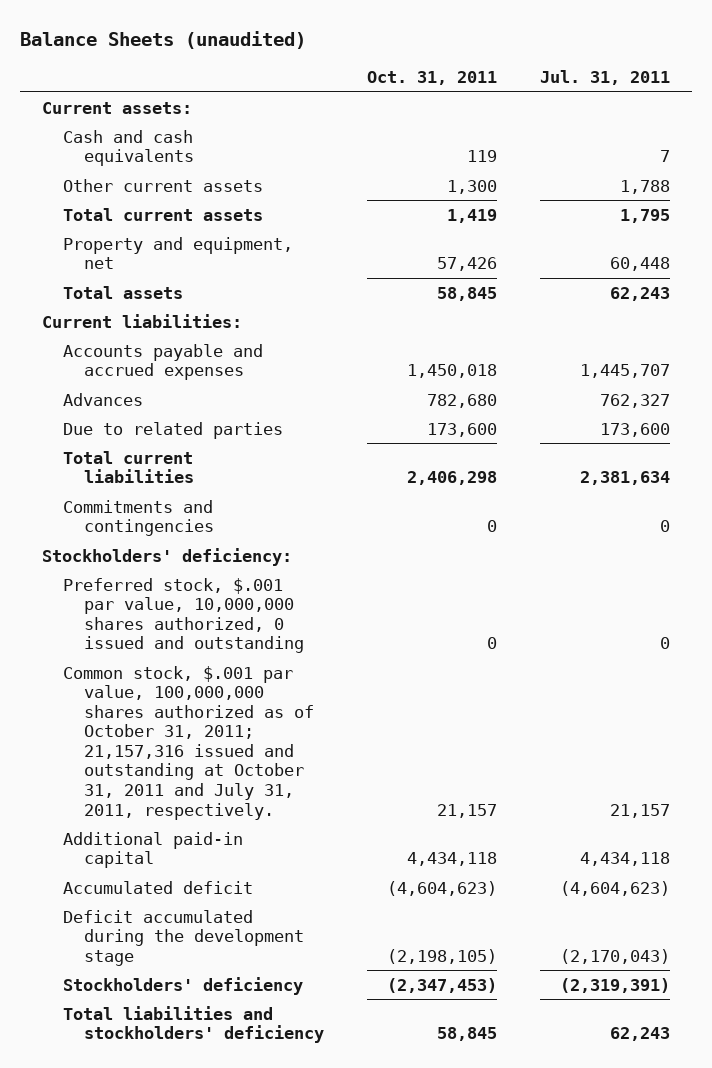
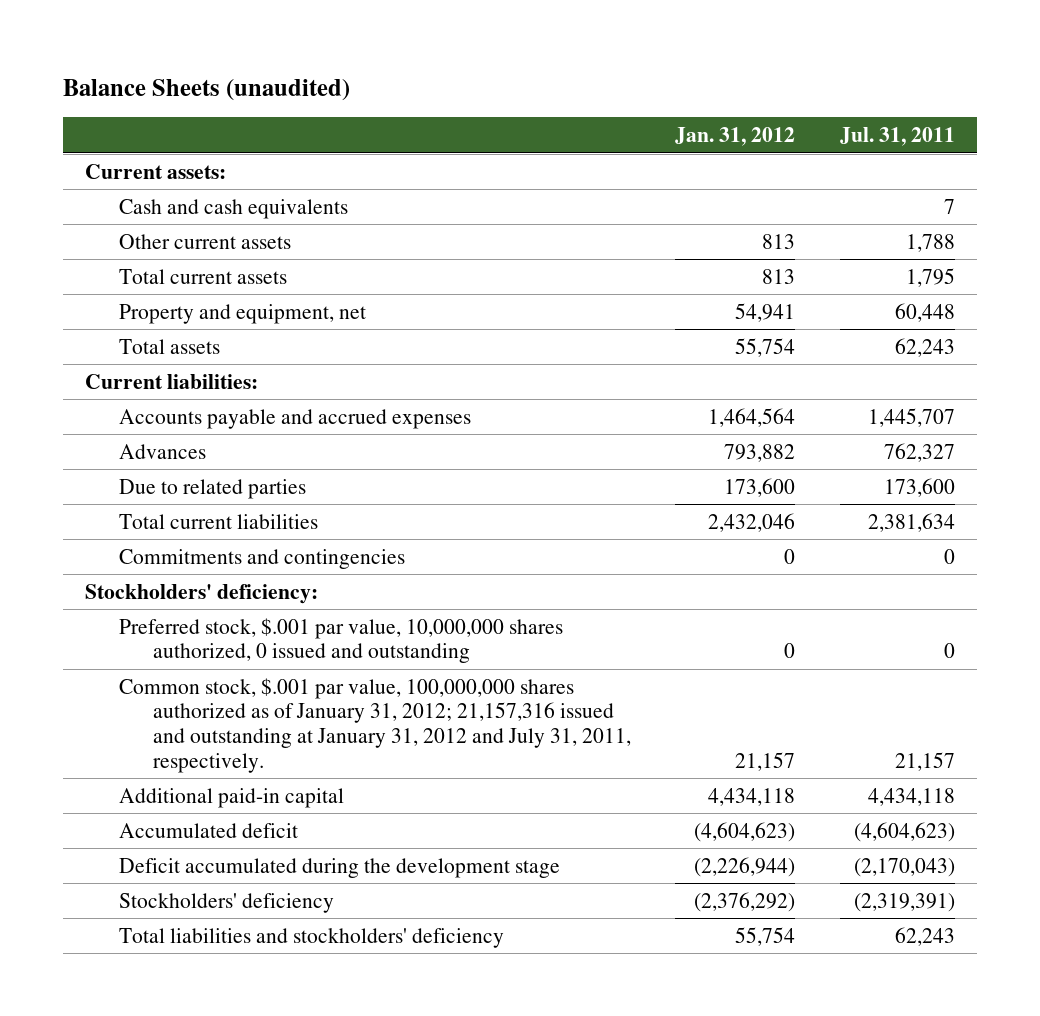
- | Oct. 31, 2011 | Jul. 31, 2011
+ | Jan. 31, 2012 | Jul. 31, 2011
- Common stock, $.001 par value, 100,000,000 shares authorized as of October 31, 2011; 21,157,316 issued and outstanding at October 31, 2011 and July 31, 2011, respectively. | 21,157 | 21,157
+ Common stock, $.001 par value, 100,000,000 shares authorized as of January 31, 2012; 21,157,316 issued and outstanding at January 31, 2012 and July 31, 2011, respectively. | 21,157 | 21,157

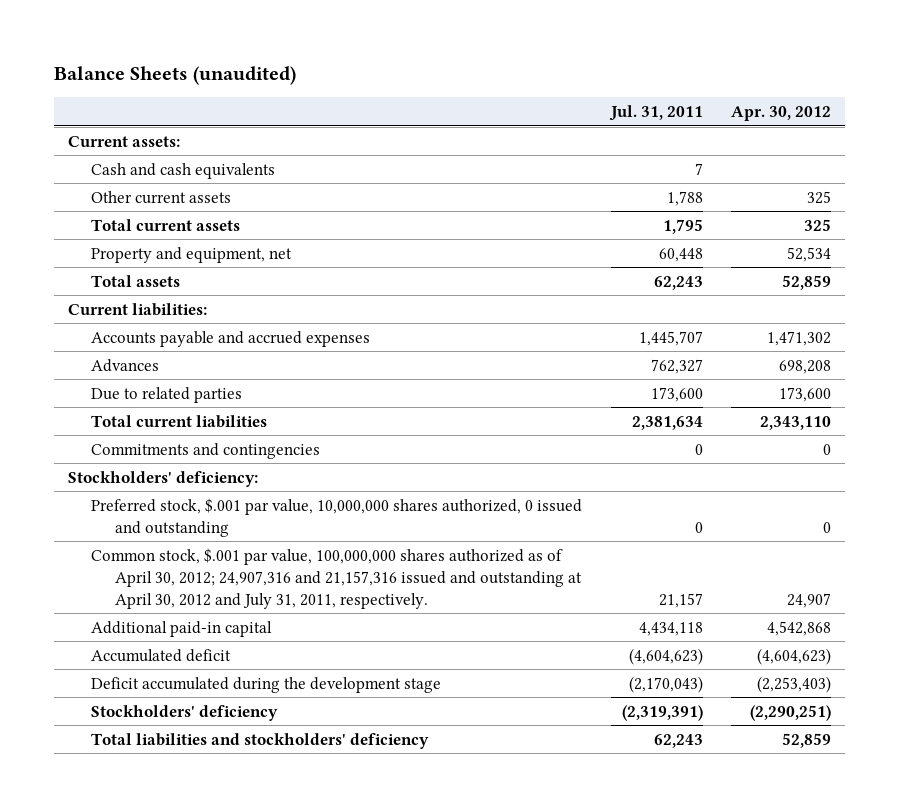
- | Jan. 31, 2012 | Jul. 31, 2011
+ | Jul. 31, 2011 | Apr. 30, 2012
- Common stock, $.001 par value, 100,000,000 shares authorized as of January 31, 2012; 21,157,316 issued and outstanding at January 31, 2012 and July 31, 2011, respectively. | 21,157 | 21,157
+ Common stock, $.001 par value, 100,000,000 shares authorized as of April 30, 2012; 24,907,316 and 21,157,316 issued and outstanding at April 30, 2012 and July 31, 2011, respectively. | 21,157 | 24,907

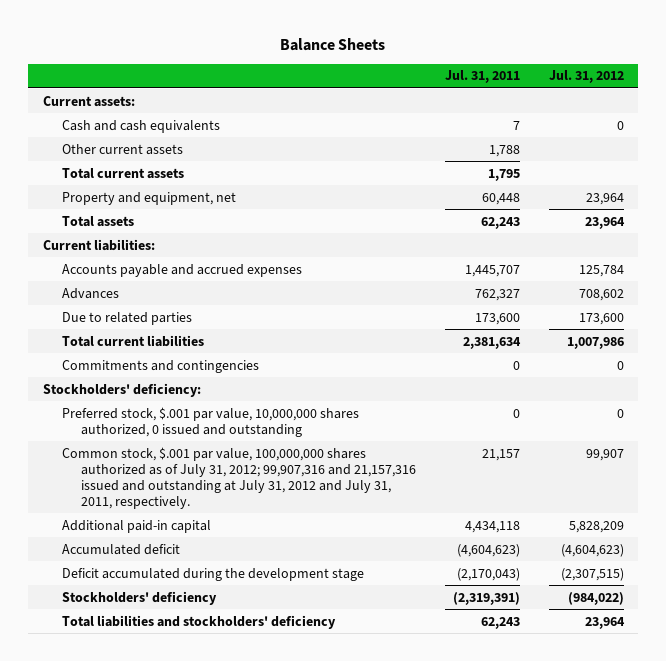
- Balance Sheets (unaudited)
+ Balance Sheets
- | Jul. 31, 2011 | Apr. 30, 2012
+ | Jul. 31, 2011 | Jul. 31, 2012
- Common stock, $.001 par value, 100,000,000 shares authorized as of April 30, 2012; 24,907,316 and 21,157,316 issued and outstanding at April 30, 2012 and July 31, 2011, respectively. | 21,157 | 24,907
+ Common stock, $.001 par value, 100,000,000 shares authorized as of July 31, 2012; 99,907,316 and 21,157,316 issued and outstanding at July 31, 2012 and July 31, 2011, respectively. | 21,157 | 99,907

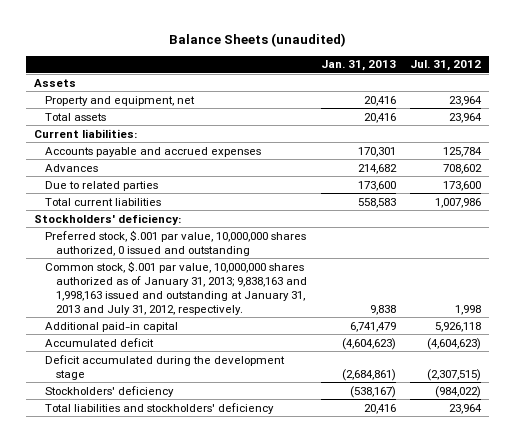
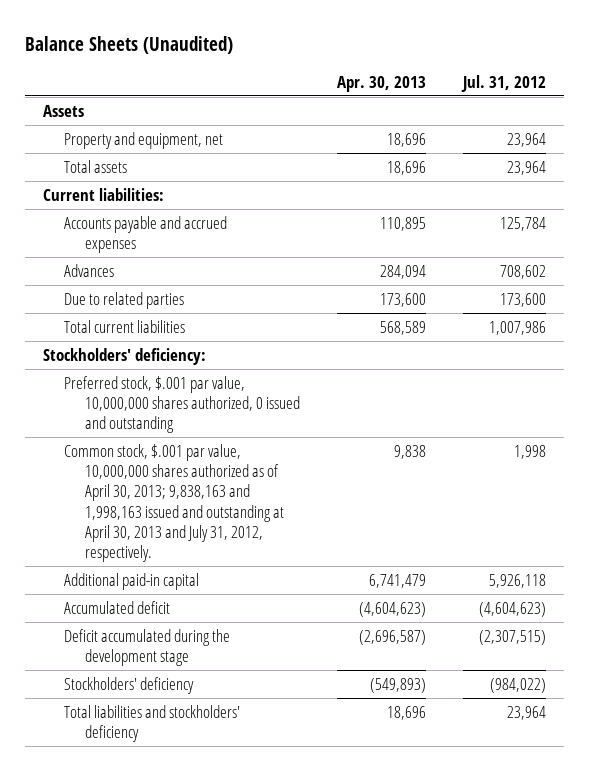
- Balance Sheets (unaudited)
+ Balance Sheets (Unaudited)
- | Jan. 31, 2013 | Jul. 31, 2012
+ | Apr. 30, 2013 | Jul. 31, 2012
- Common stock, $.001 par value, 10,000,000 shares authorized as of January 31, 2013; 9,838,163 and 1,998,163 issued and outstanding at January 31, 2013 and July 31, 2012, respectively. | 9,838 | 1,998
+ Common stock, $.001 par value, 10,000,000 shares authorized as of April 30, 2013; 9,838,163 and 1,998,163 issued and outstanding at April 30, 2013 and July 31, 2012, respectively. | 9,838 | 1,998

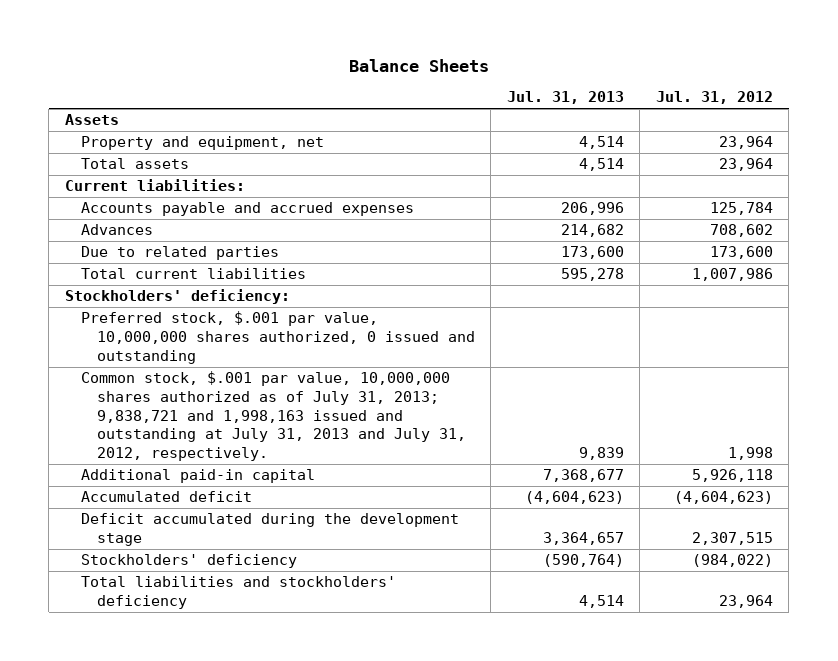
- Balance Sheets (Unaudited)
+ Balance Sheets
- | Apr. 30, 2013 | Jul. 31, 2012
+ | Jul. 31, 2013 | Jul. 31, 2012
- Common stock, $.001 par value, 10,000,000 shares authorized as of April 30, 2013; 9,838,163 and 1,998,163 issued and outstanding at April 30, 2013 and July 31, 2012, respectively. | 9,838 | 1,998
+ Common stock, $.001 par value, 10,000,000 shares authorized as of July 31, 2013; 9,838,721 and 1,998,163 issued and outstanding at July 31, 2013 and July 31, 2012, respectively. | 9,839 | 1,998
- Deficit accumulated during the development stage | (2,696,587) | (2,307,515)
+ Deficit accumulated during the development stage | 3,364,657 | 2,307,515

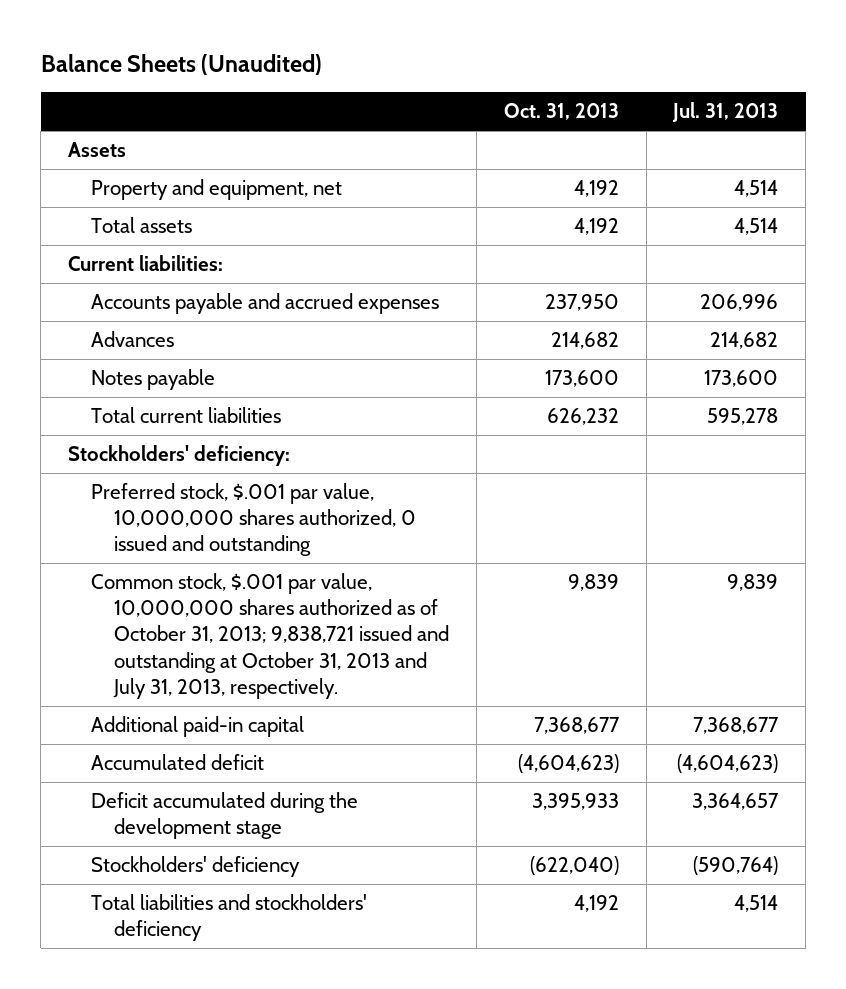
- Balance Sheets
+ Balance Sheets (Unaudited)
- | Jul. 31, 2013 | Jul. 31, 2012
+ | Oct. 31, 2013 | Jul. 31, 2013
- Due to related parties | 173,600 | 173,600
+ Notes payable | 173,600 | 173,600
- Common stock, $.001 par value, 10,000,000 shares authorized as of July 31, 2013; 9,838,721 and 1,998,163 issued and outstanding at July 31, 2013 and July 31, 2012, respectively. | 9,839 | 1,998
+ Common stock, $.001 par value, 10,000,000 shares authorized as of October 31, 2013; 9,838,721 issued and outstanding at October 31, 2013 and July 31, 2013, respectively. | 9,839 | 9,839

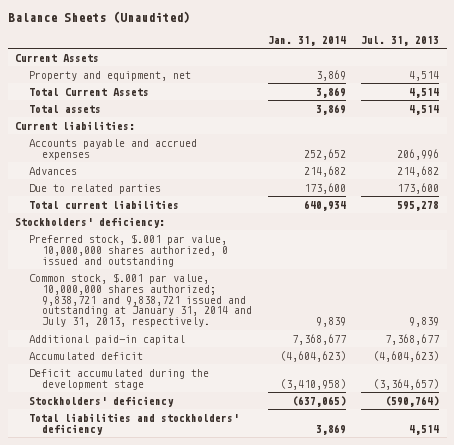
- | Oct. 31, 2013 | Jul. 31, 2013
+ | Jan. 31, 2014 | Jul. 31, 2013
- Assets
+ Current Assets
+ Total Current Assets | 3,869 | 4,514
- Notes payable | 173,600 | 173,600
+ Due to related parties | 173,600 | 173,600
- Common stock, $.001 par value, 10,000,000 shares authorized as of October 31, 2013; 9,838,721 issued and outstanding at October 31, 2013 and July 31, 2013, respectively. | 9,839 | 9,839
+ Common stock, $.001 par value, 10,000,000 shares authorized; 9,838,721 and 9,838,721 issued and outstanding at January 31, 2014 and July 31, 2013, respectively. | 9,839 | 9,839
- Deficit accumulated during the development stage | 3,395,933 | 3,364,657
+ Deficit accumulated during the development stage | (3,410,958) | (3,364,657)

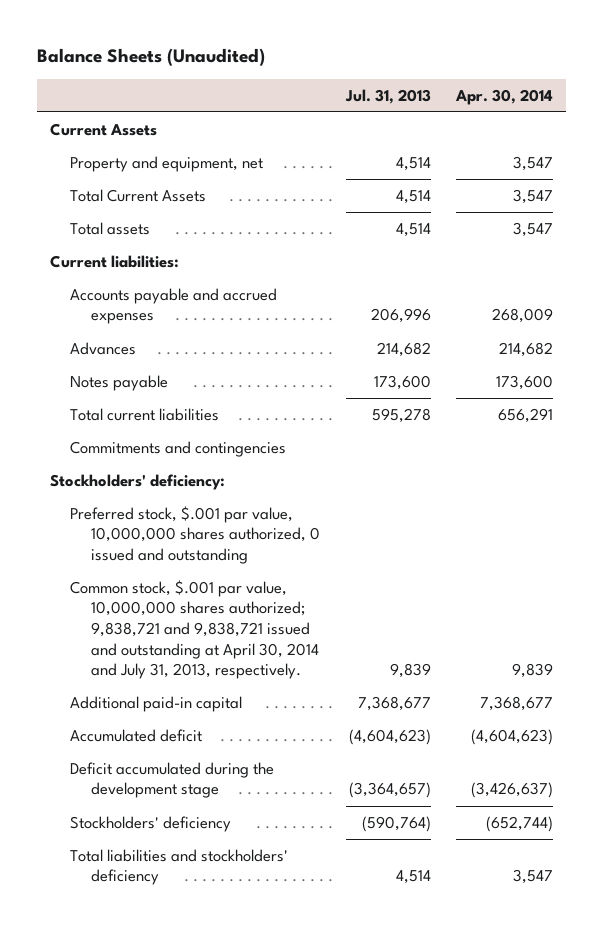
- | Jan. 31, 2014 | Jul. 31, 2013
+ | Jul. 31, 2013 | Apr. 30, 2014
- Due to related parties | 173,600 | 173,600
+ Notes payable | 173,600 | 173,600
+ Commitments and contingencies
- Common stock, $.001 par value, 10,000,000 shares authorized; 9,838,721 and 9,838,721 issued and outstanding at January 31, 2014 and July 31, 2013, respectively. | 9,839 | 9,839
+ Common stock, $.001 par value, 10,000,000 shares authorized; 9,838,721 and 9,838,721 issued and outstanding at April 30, 2014 and July 31, 2013, respectively. | 9,839 | 9,839

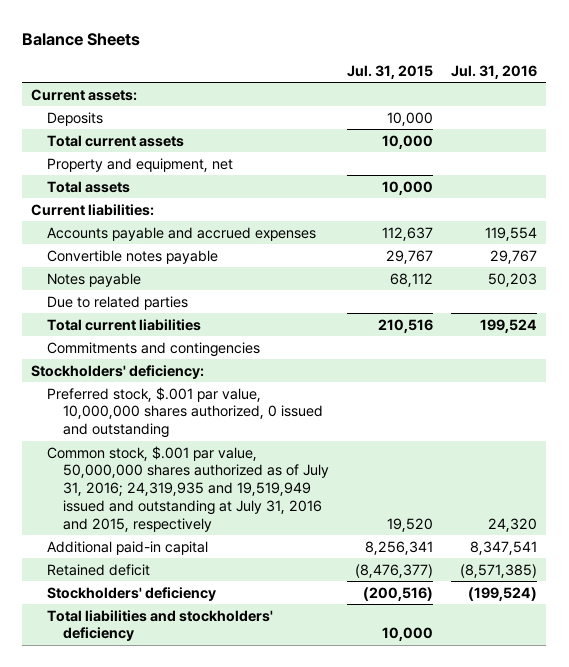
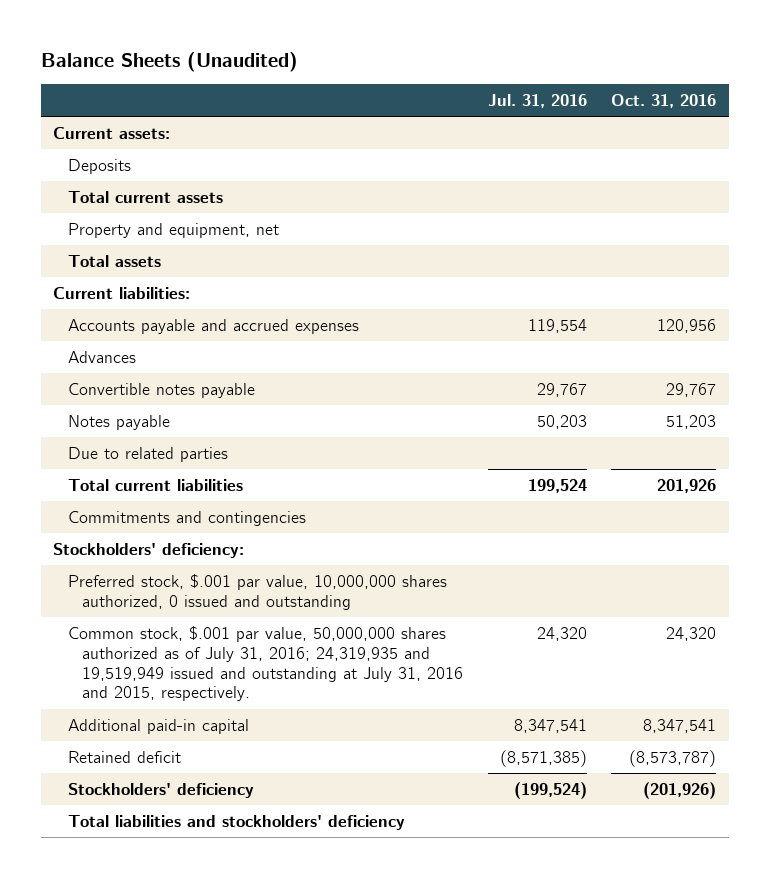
- Balance Sheets
+ Balance Sheets (Unaudited)
- | Jul. 31, 2015 | Jul. 31, 2016
+ | Jul. 31, 2016 | Oct. 31, 2016
+ Advances
- Common stock, $.001 par value, 50,000,000 shares authorized as of July 31, 2016; 24,319,935 and 19,519,949 issued and outstanding at July 31, 2016 and 2015, respectively | 19,520 | 24,320
+ Common stock, $.001 par value, 50,000,000 shares authorized as of July 31, 2016; 24,319,935 and 19,519,949 issued and outstanding at July 31, 2016 and 2015, respectively. | 24,320 | 24,320

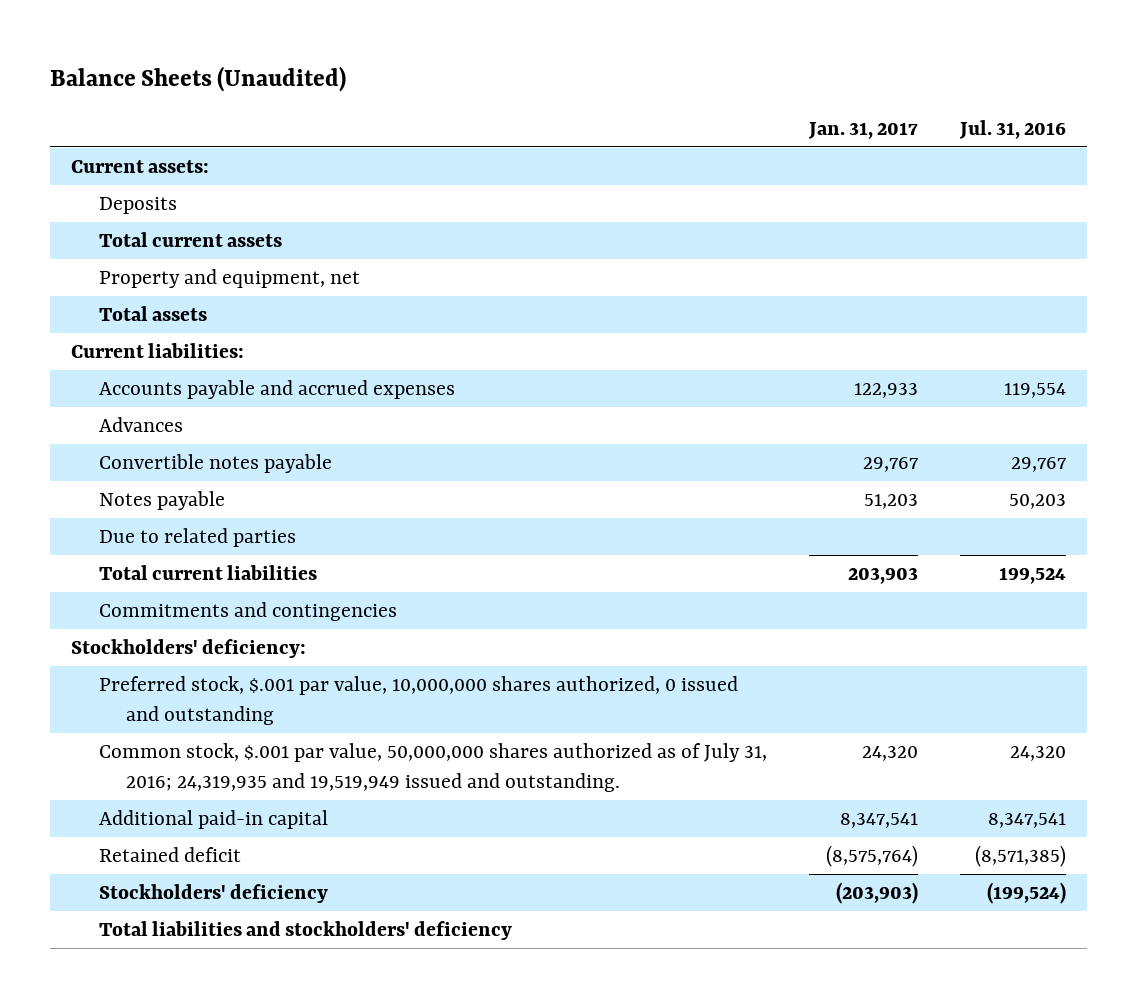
- | Jul. 31, 2016 | Oct. 31, 2016
+ | Jan. 31, 2017 | Jul. 31, 2016
- Common stock, $.001 par value, 50,000,000 shares authorized as of July 31, 2016; 24,319,935 and 19,519,949 issued and outstanding at July 31, 2016 and 2015, respectively. | 24,320 | 24,320
+ Common stock, $.001 par value, 50,000,000 shares authorized as of July 31, 2016; 24,319,935 and 19,519,949 issued and outstanding. | 24,320 | 24,320

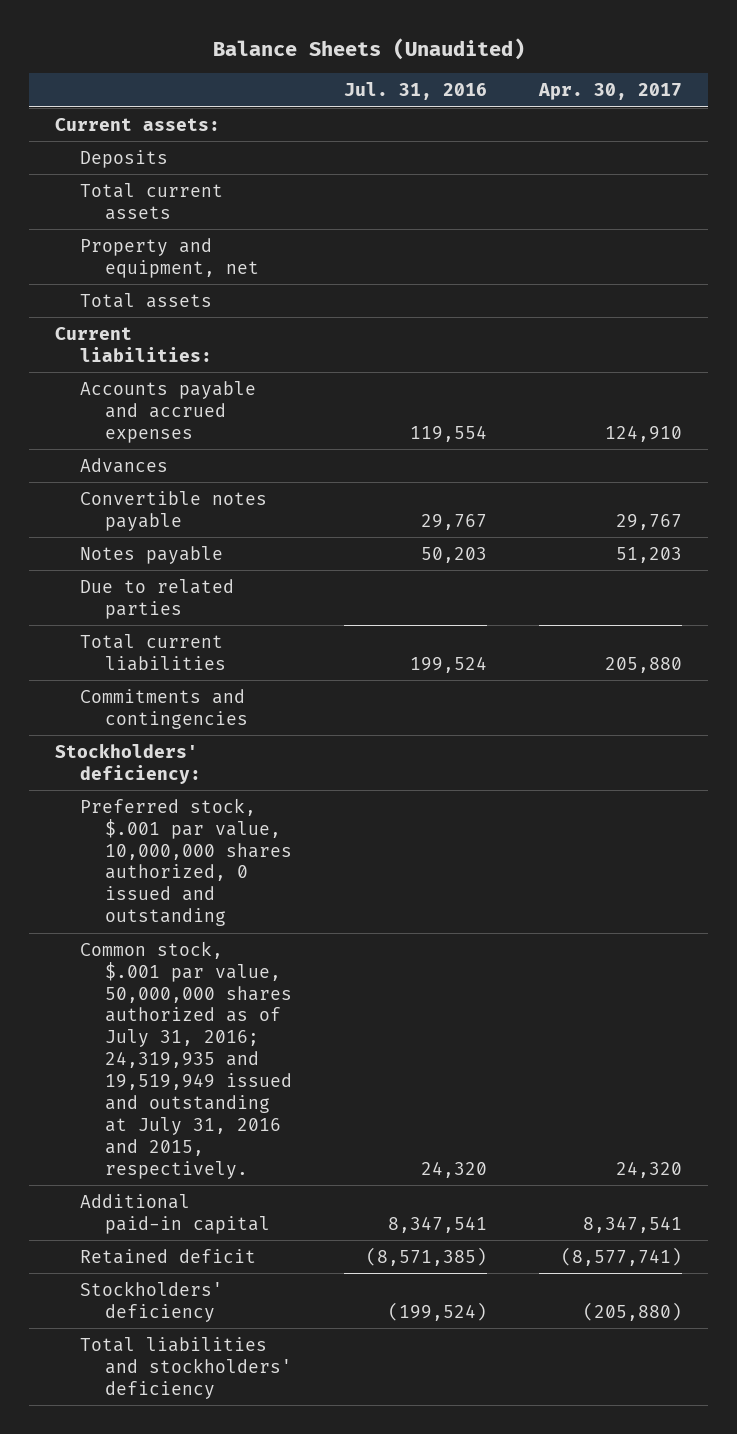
- | Jan. 31, 2017 | Jul. 31, 2016
+ | Jul. 31, 2016 | Apr. 30, 2017
- Common stock, $.001 par value, 50,000,000 shares authorized as of July 31, 2016; 24,319,935 and 19,519,949 issued and outstanding. | 24,320 | 24,320
+ Common stock, $.001 par value, 50,000,000 shares authorized as of July 31, 2016; 24,319,935 and 19,519,949 issued and outstanding at July 31, 2016 and 2015, respectively. | 24,320 | 24,320

